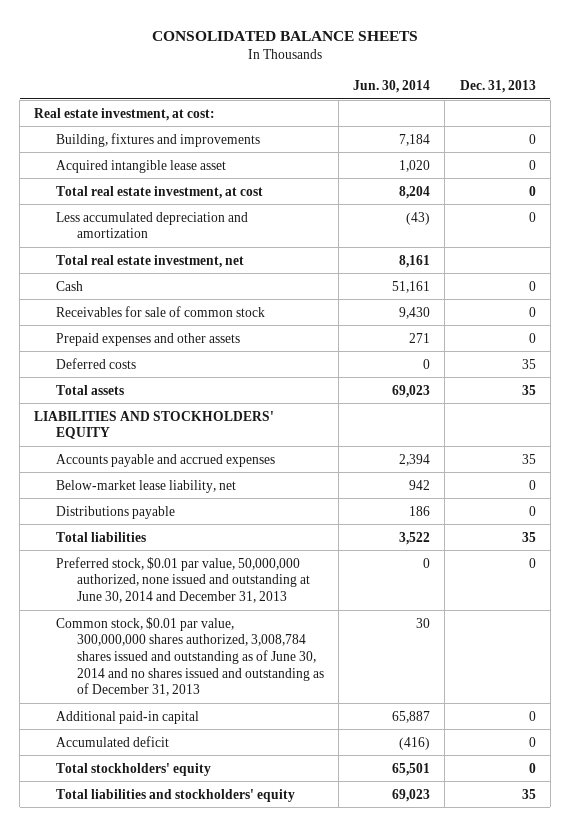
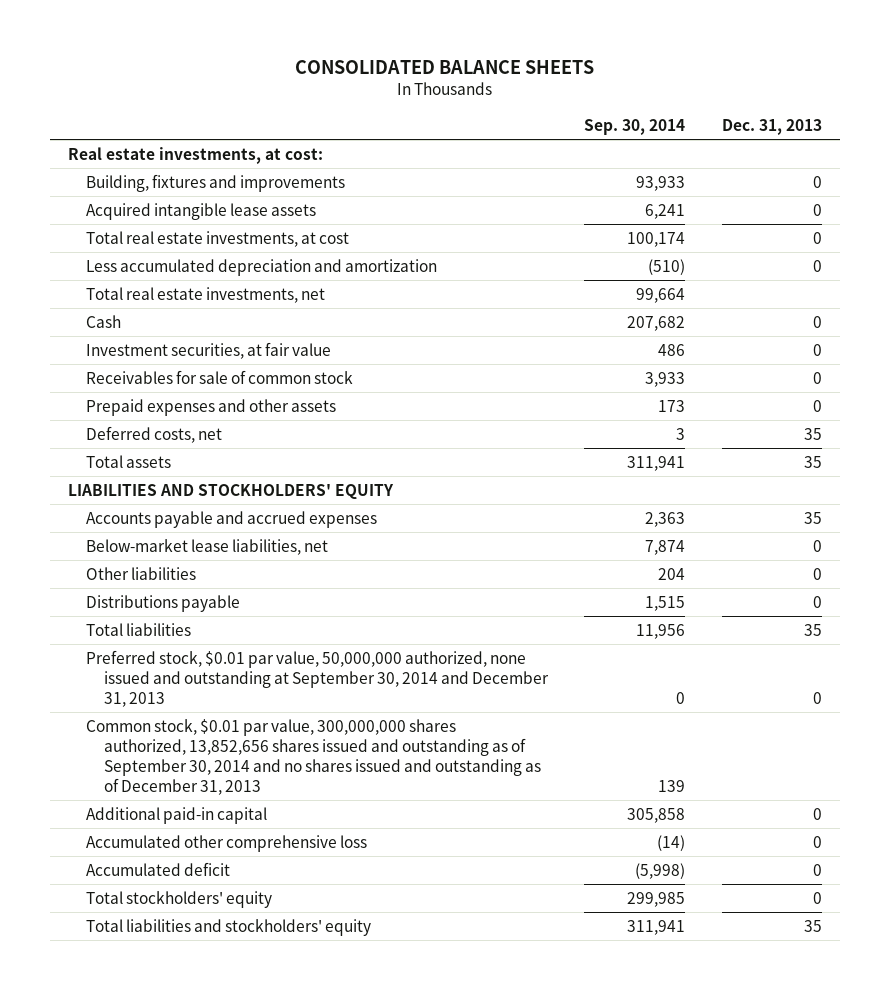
- | Jun. 30, 2014 | Dec. 31, 2013
+ | Sep. 30, 2014 | Dec. 31, 2013
- Real estate investment, at cost:
+ Real estate investments, at cost:
- Acquired intangible lease asset | 1,020 | 0
- Total real estate investment, at cost | 8,204 | 0
+ Acquired intangible lease assets | 6,241 | 0
+ Total real estate investments, at cost | 100,174 | 0
- Total real estate investment, net | 8,161 |
+ Total real estate investments, net | 99,664 |
+ Investment securities, at fair value | 486 | 0
- Deferred costs | 0 | 35
+ Deferred costs, net | 3 | 35
- Below-market lease liability, net | 942 | 0
+ Below-market lease liabilities, net | 7,874 | 0
+ Other liabilities | 204 | 0
- Preferred stock, $0.01 par value, 50,000,000 authorized, none issued and outstanding at June 30, 2014 and December 31, 2013 | 0 | 0
- Common stock, $0.01 par value, 300,000,000 shares authorized, 3,008,784 shares issued and outstanding as of June 30, 2014 and no shares issued and outstanding as of December 31, 2013 | 30 |
+ Preferred stock, $0.01 par value, 50,000,000 authorized, none issued and outstanding at September 30, 2014 and December 31, 2013 | 0 | 0
+ Common stock, $0.01 par value, 300,000,000 shares authorized, 13,852,656 shares issued and outstanding as of September 30, 2014 and no shares issued and outstanding as of December 31, 2013 | 139 |
+ Accumulated other comprehensive loss | (14) | 0

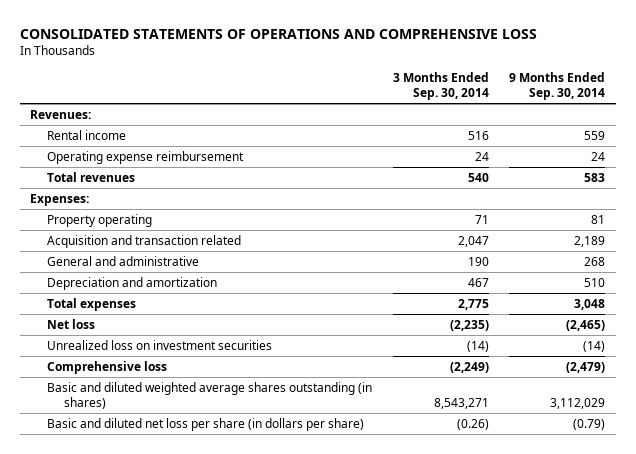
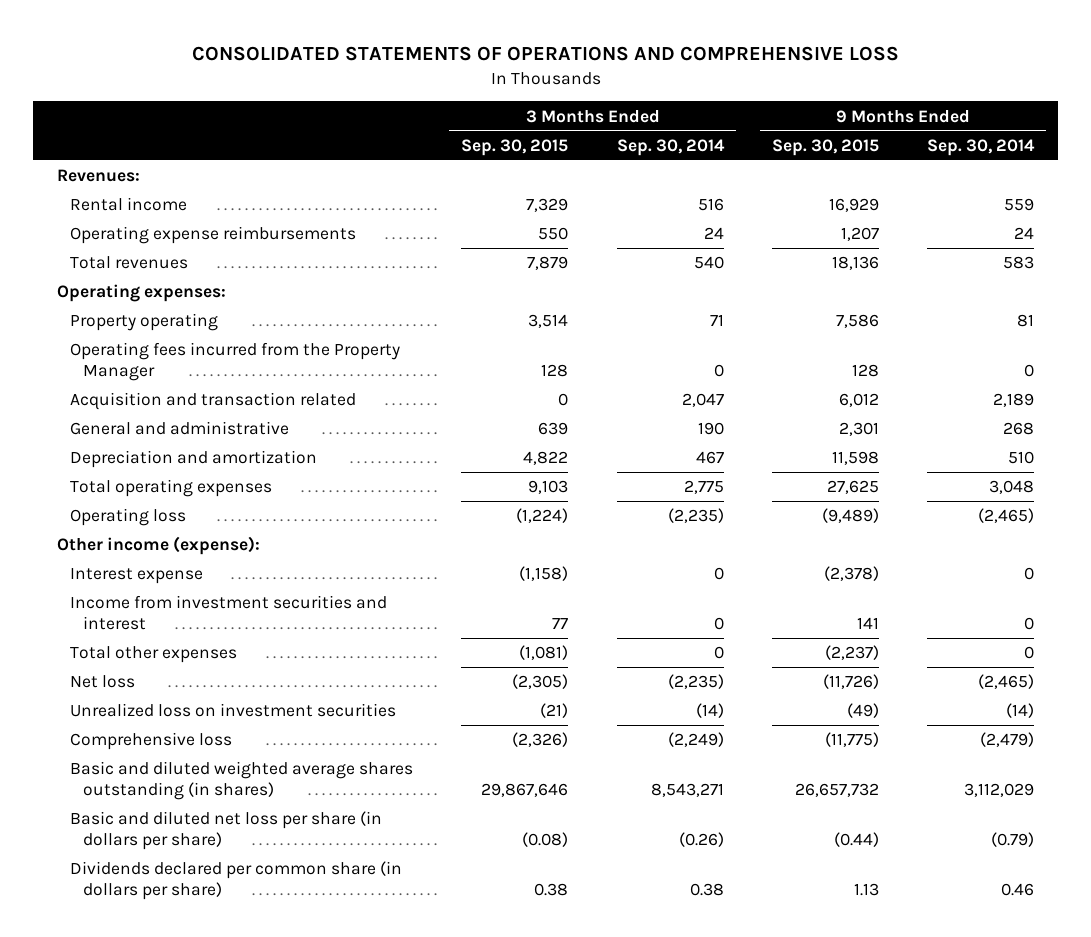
- | 3 Months Ended Sep. 30, 2014 | 9 Months Ended Sep. 30, 2014
+ | 3 Months Ended Sep. 30, 2015 | 3 Months Ended Sep. 30, 2014 | 9 Months Ended Sep. 30, 2015 | 9 Months Ended Sep. 30, 2014
- Operating expense reimbursement | 24 | 24
+ Operating expense reimbursements | 550 | 24 | 1,207 | 24
- Expenses:
+ Operating expenses:
+ Operating fees incurred from the Property Manager | 128 | 0 | 128 | 0
- Total expenses | 2,775 | 3,048
+ Total operating expenses | 9,103 | 2,775 | 27,625 | 3,048
+ Operating loss | (1,224) | (2,235) | (9,489) | (2,465)
+ Other income (expense):
+ Interest expense | (1,158) | 0 | (2,378) | 0
+ Income from investment securities and interest | 77 | 0 | 141 | 0
+ Total other expenses | (1,081) | 0 | (2,237) | 0
+ Dividends declared per common share (in dollars per share) | 0.38 | 0.38 | 1.13 | 0.46

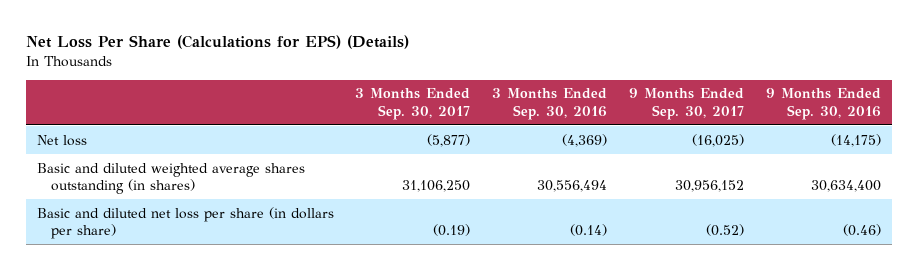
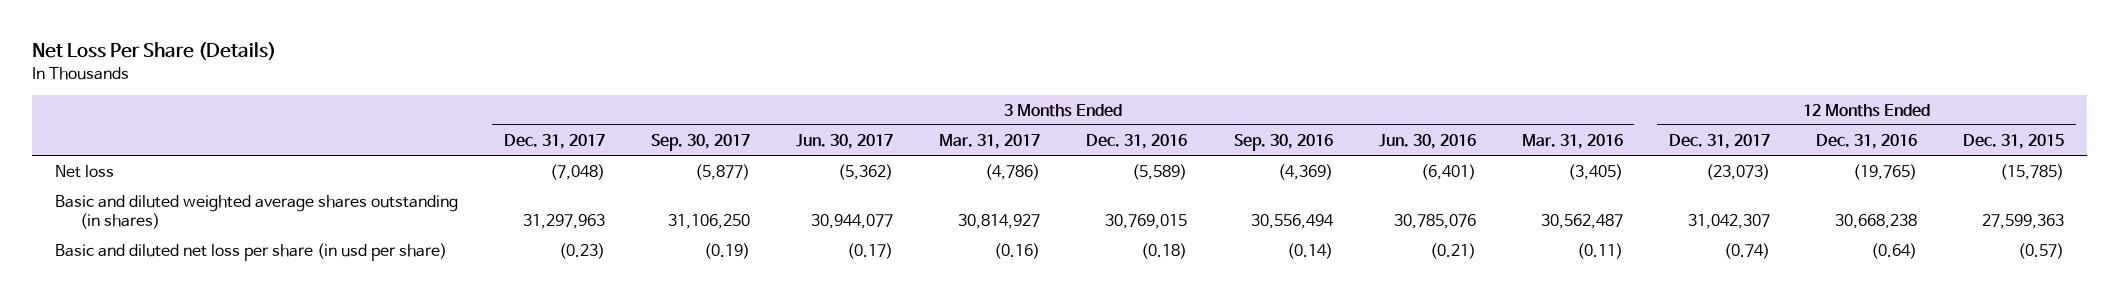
- Net Loss Per Share (Calculations for EPS) (Details)
+ Net Loss Per Share (Details)
- | 3 Months Ended Sep. 30, 2017 | 3 Months Ended Sep. 30, 2016 | 9 Months Ended Sep. 30, 2017 | 9 Months Ended Sep. 30, 2016
+ | 3 Months Ended Dec. 31, 2017 | 3 Months Ended Sep. 30, 2017 | 3 Months Ended Jun. 30, 2017 | 3 Months Ended Mar. 31, 2017 | 3 Months Ended Dec. 31, 2016 | 3 Months Ended Sep. 30, 2016 | 3 Months Ended Jun. 30, 2016 | 3 Months Ended Mar. 31, 2016 | 12 Months Ended Dec. 31, 2017 | 12 Months Ended Dec. 31, 2016 | 12 Months Ended Dec. 31, 2015
- Basic and diluted net loss per share (in dollars per share) | (0.19) | (0.14) | (0.52) | (0.46)
+ Basic and diluted net loss per share (in usd per share) | (0.23) | (0.19) | (0.17) | (0.16) | (0.18) | (0.14) | (0.21) | (0.11) | (0.74) | (0.64) | (0.57)

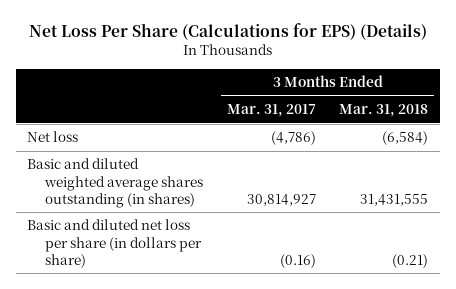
- Net Loss Per Share (Details)
+ Net Loss Per Share (Calculations for EPS) (Details)
- | 3 Months Ended Dec. 31, 2017 | 3 Months Ended Sep. 30, 2017 | 3 Months Ended Jun. 30, 2017 | 3 Months Ended Mar. 31, 2017 | 3 Months Ended Dec. 31, 2016 | 3 Months Ended Sep. 30, 2016 | 3 Months Ended Jun. 30, 2016 | 3 Months Ended Mar. 31, 2016 | 12 Months Ended Dec. 31, 2017 | 12 Months Ended Dec. 31, 2016 | 12 Months Ended Dec. 31, 2015
+ | 3 Months Ended Mar. 31, 2017 | 3 Months Ended Mar. 31, 2018
- Basic and diluted net loss per share (in usd per share) | (0.23) | (0.19) | (0.17) | (0.16) | (0.18) | (0.14) | (0.21) | (0.11) | (0.74) | (0.64) | (0.57)
+ Basic and diluted net loss per share (in dollars per share) | (0.16) | (0.21)

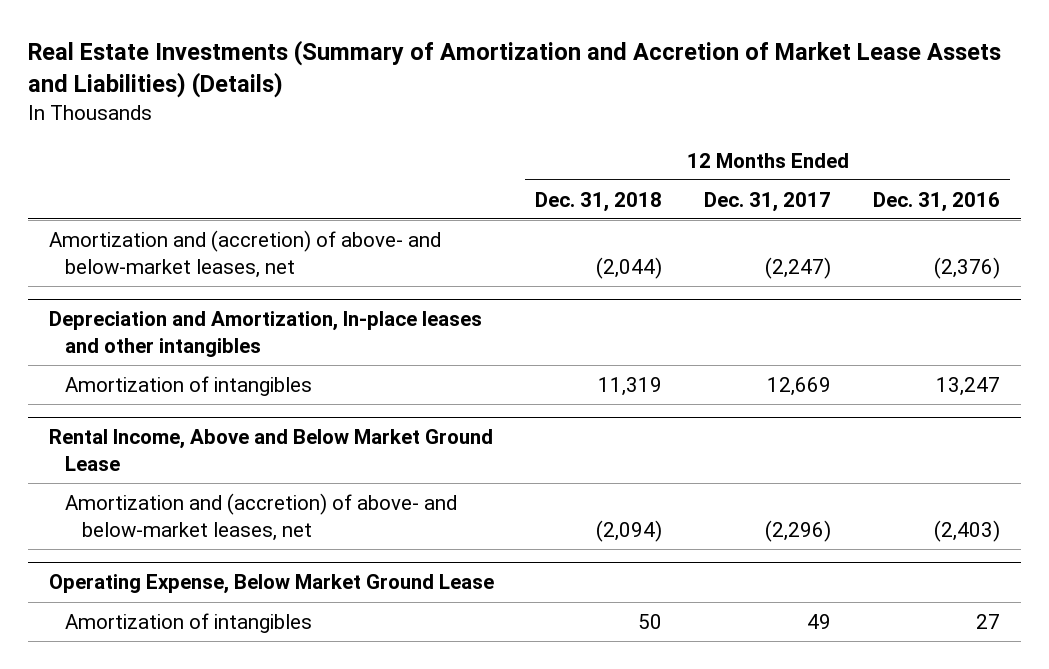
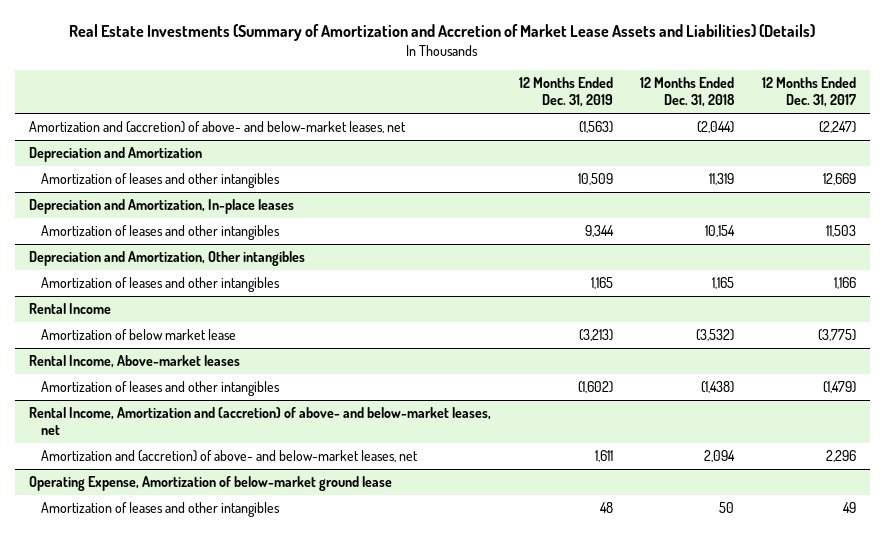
- | 12 Months Ended Dec. 31, 2018 | 12 Months Ended Dec. 31, 2017 | 12 Months Ended Dec. 31, 2016
+ | 12 Months Ended Dec. 31, 2019 | 12 Months Ended Dec. 31, 2018 | 12 Months Ended Dec. 31, 2017
- Depreciation and Amortization, In-place leases and other intangibles
- Amortization of intangibles | 11,319 | 12,669 | 13,247
- Rental Income, Above and Below Market Ground Lease
- Amortization and (accretion) of above- and below-market leases, net | (2,094) | (2,296) | (2,403)
- Operating Expense, Below Market Ground Lease
- Amortization of intangibles | 50 | 49 | 27
+ Depreciation and Amortization
+ Amortization of leases and other intangibles | 10,509 | 11,319 | 12,669
+ Depreciation and Amortization, In-place leases
+ Amortization of leases and other intangibles | 9,344 | 10,154 | 11,503
+ Depreciation and Amortization, Other intangibles
+ Amortization of leases and other intangibles | 1,165 | 1,165 | 1,166
+ Rental Income
+ Amortization of below market lease | (3,213) | (3,532) | (3,775)
+ Rental Income, Above-market leases
+ Amortization of leases and other intangibles | (1,602) | (1,438) | (1,479)
+ Rental Income, Amortization and (accretion) of above- and below-market leases, net
+ Amortization and (accretion) of above- and below-market leases, net | 1,611 | 2,094 | 2,296
+ Operating Expense, Amortization of below-market ground lease
+ Amortization of leases and other intangibles | 48 | 50 | 49

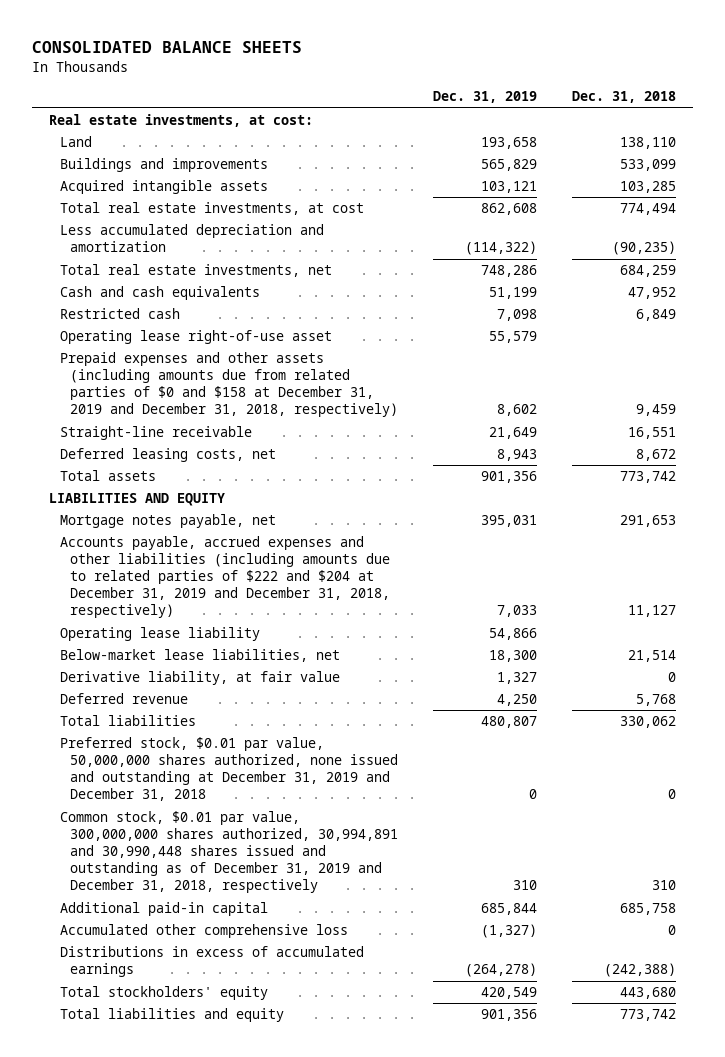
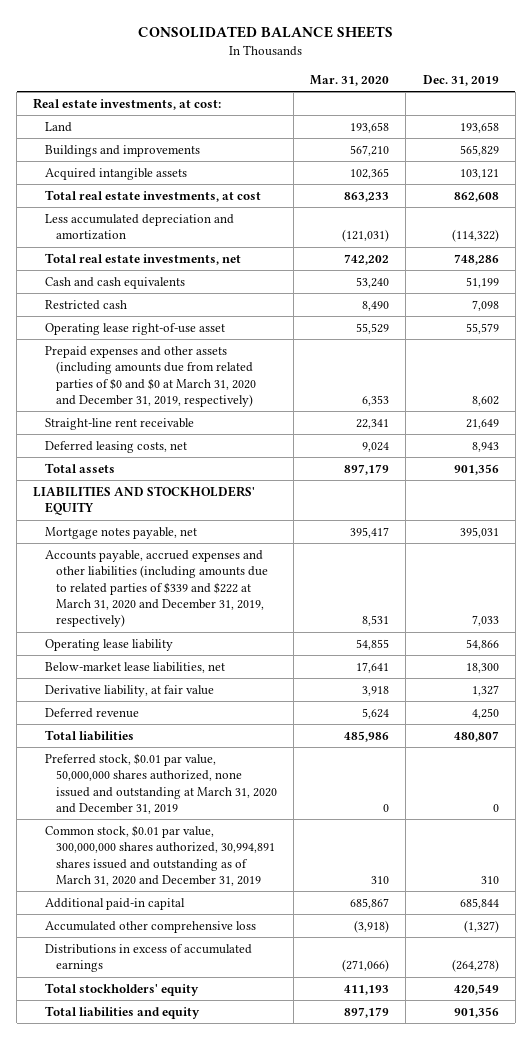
- | Dec. 31, 2019 | Dec. 31, 2018
+ | Mar. 31, 2020 | Dec. 31, 2019
- Prepaid expenses and other assets (including amounts due from related parties of $0 and $158 at December 31, 2019 and December 31, 2018, respectively) | 8,602 | 9,459
- Straight-line receivable | 21,649 | 16,551
+ Prepaid expenses and other assets (including amounts due from related parties of $0 and $0 at March 31, 2020 and December 31, 2019, respectively) | 6,353 | 8,602
+ Straight-line rent receivable | 22,341 | 21,649
- LIABILITIES AND EQUITY
+ LIABILITIES AND STOCKHOLDERS' EQUITY
- Accounts payable, accrued expenses and other liabilities (including amounts due to related parties of $222 and $204 at December 31, 2019 and December 31, 2018, respectively) | 7,033 | 11,127
+ Accounts payable, accrued expenses and other liabilities (including amounts due to related parties of $339 and $222 at March 31, 2020 and December 31, 2019, respectively) | 8,531 | 7,033
- Preferred stock, $0.01 par value, 50,000,000 shares authorized, none issued and outstanding at December 31, 2019 and December 31, 2018 | 0 | 0
- Common stock, $0.01 par value, 300,000,000 shares authorized, 30,994,891 and 30,990,448 shares issued and outstanding as of December 31, 2019 and December 31, 2018, respectively | 310 | 310
+ Preferred stock, $0.01 par value, 50,000,000 shares authorized, none issued and outstanding at March 31, 2020 and December 31, 2019 | 0 | 0
+ Common stock, $0.01 par value, 300,000,000 shares authorized, 30,994,891 shares issued and outstanding as of March 31, 2020 and December 31, 2019 | 310 | 310

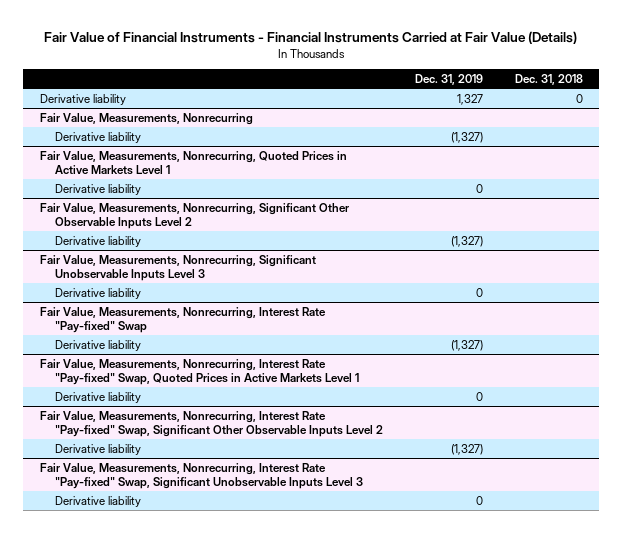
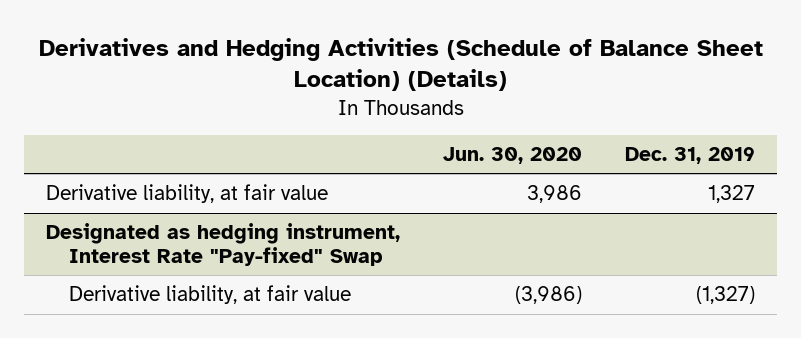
- Fair Value of Financial Instruments - Financial Instruments Carried at Fair Value (Details)
+ Derivatives and Hedging Activities (Schedule of Balance Sheet Location) (Details)
- | Dec. 31, 2019 | Dec. 31, 2018
+ | Jun. 30, 2020 | Dec. 31, 2019
- Derivative liability | 1,327 | 0
- Fair Value, Measurements, Nonrecurring
- Derivative liability | (1,327) |
- Fair Value, Measurements, Nonrecurring, Quoted Prices in Active Markets Level 1
- Derivative liability | 0 |
- Fair Value, Measurements, Nonrecurring, Significant Other Observable Inputs Level 2
- Derivative liability | (1,327) |
- Fair Value, Measurements, Nonrecurring, Significant Unobservable Inputs Level 3
- Derivative liability | 0 |
- Fair Value, Measurements, Nonrecurring, Interest Rate "Pay-fixed" Swap
- Derivative liability | (1,327) |
- Fair Value, Measurements, Nonrecurring, Interest Rate "Pay-fixed" Swap, Quoted Prices in Active Markets Level 1
- Derivative liability | 0 |
- Fair Value, Measurements, Nonrecurring, Interest Rate "Pay-fixed" Swap, Significant Other Observable Inputs Level 2
- Derivative liability | (1,327) |
- Fair Value, Measurements, Nonrecurring, Interest Rate "Pay-fixed" Swap, Significant Unobservable Inputs Level 3
- Derivative liability | 0 |
+ Derivative liability, at fair value | 3,986 | 1,327
+ Designated as hedging instrument, Interest Rate "Pay-fixed" Swap
+ Derivative liability, at fair value | (3,986) | (1,327)

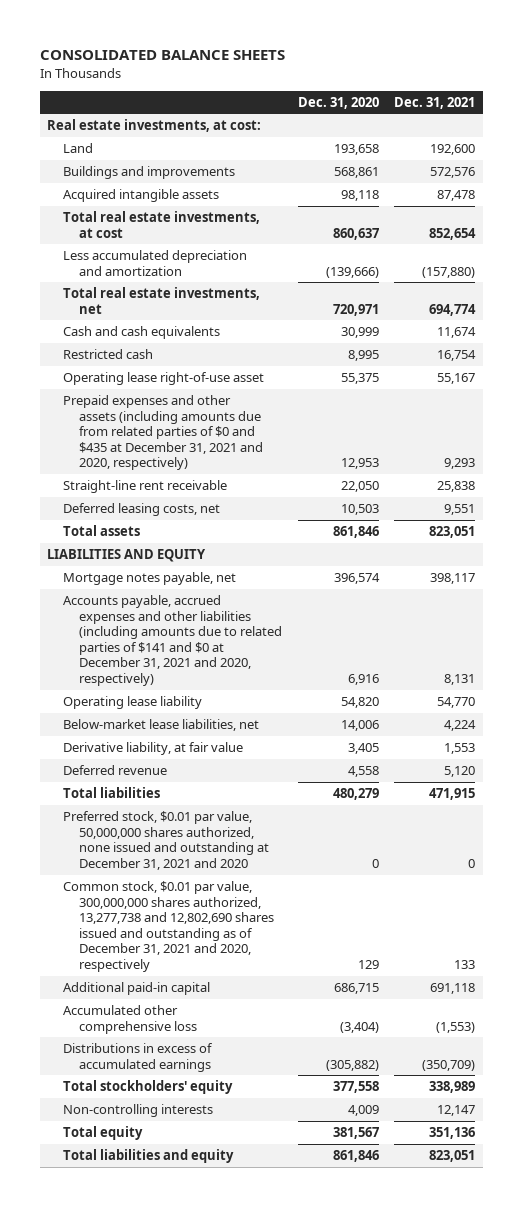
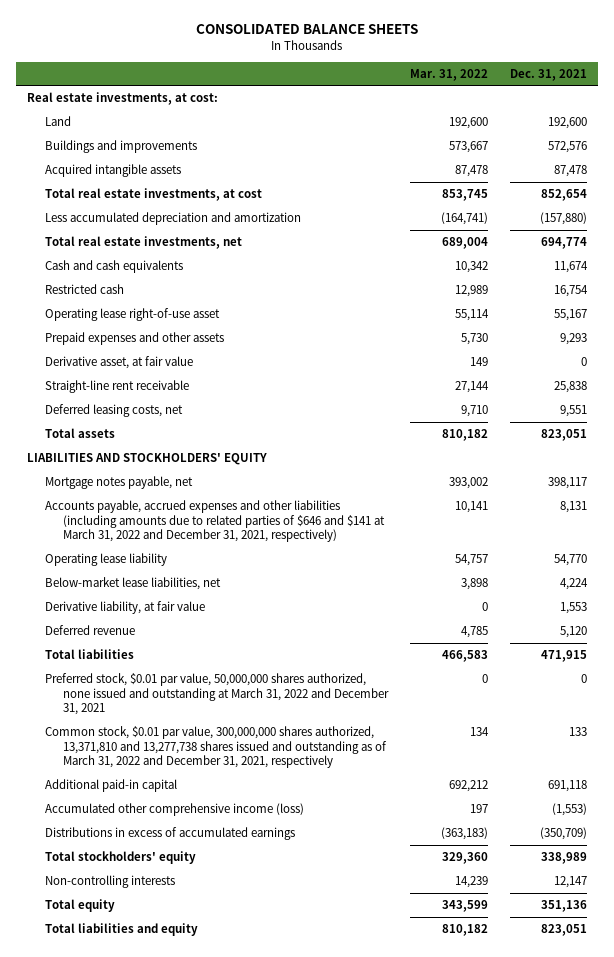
- | Dec. 31, 2020 | Dec. 31, 2021
+ | Mar. 31, 2022 | Dec. 31, 2021
- Prepaid expenses and other assets (including amounts due from related parties of $0 and $435 at December 31, 2021 and 2020, respectively) | 12,953 | 9,293
+ Prepaid expenses and other assets | 5,730 | 9,293
+ Derivative asset, at fair value | 149 | 0
- LIABILITIES AND EQUITY
+ LIABILITIES AND STOCKHOLDERS' EQUITY
- Accounts payable, accrued expenses and other liabilities (including amounts due to related parties of $141 and $0 at December 31, 2021 and 2020, respectively) | 6,916 | 8,131
+ Accounts payable, accrued expenses and other liabilities (including amounts due to related parties of $646 and $141 at March 31, 2022 and December 31, 2021, respectively) | 10,141 | 8,131
- Preferred stock, $0.01 par value, 50,000,000 shares authorized, none issued and outstanding at December 31, 2021 and 2020 | 0 | 0
- Common stock, $0.01 par value, 300,000,000 shares authorized, 13,277,738 and 12,802,690 shares issued and outstanding as of December 31, 2021 and 2020, respectively | 129 | 133
+ Preferred stock, $0.01 par value, 50,000,000 shares authorized, none issued and outstanding at March 31, 2022 and December 31, 2021 | 0 | 0
+ Common stock, $0.01 par value, 300,000,000 shares authorized, 13,371,810 and 13,277,738 shares issued and outstanding as of March 31, 2022 and December 31, 2021, respectively | 134 | 133
- Accumulated other comprehensive loss | (3,404) | (1,553)
+ Accumulated other comprehensive income (loss) | 197 | (1,553)

